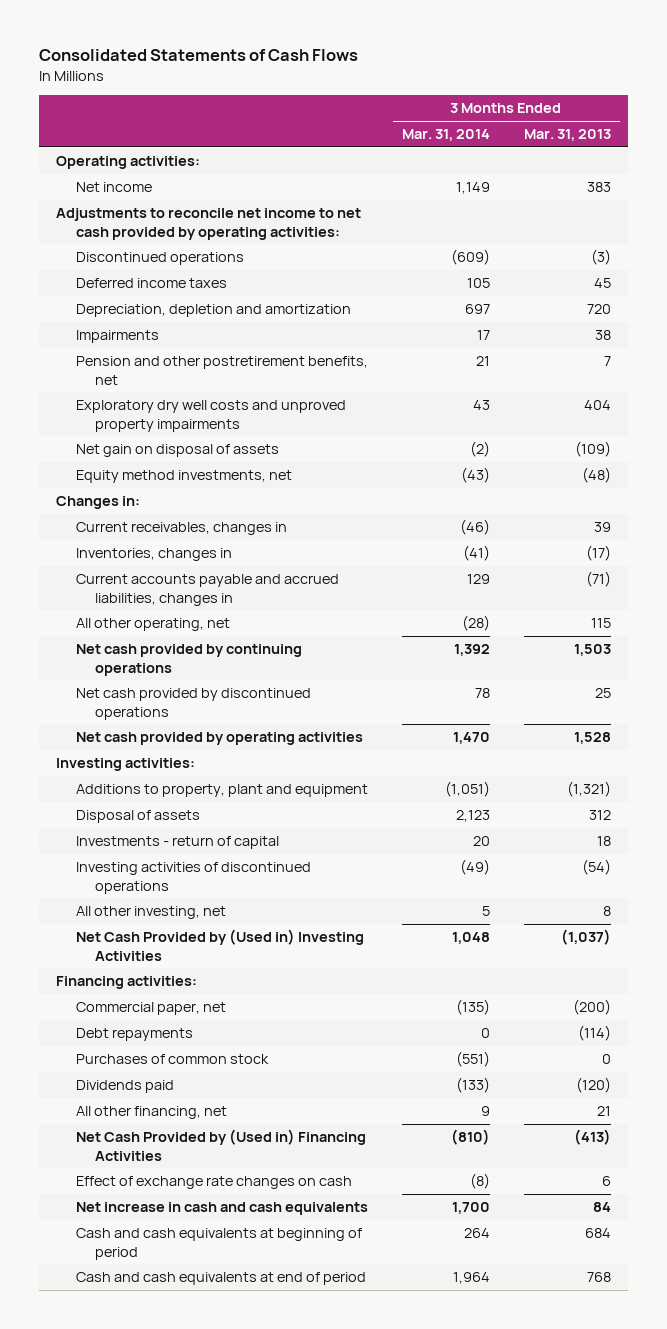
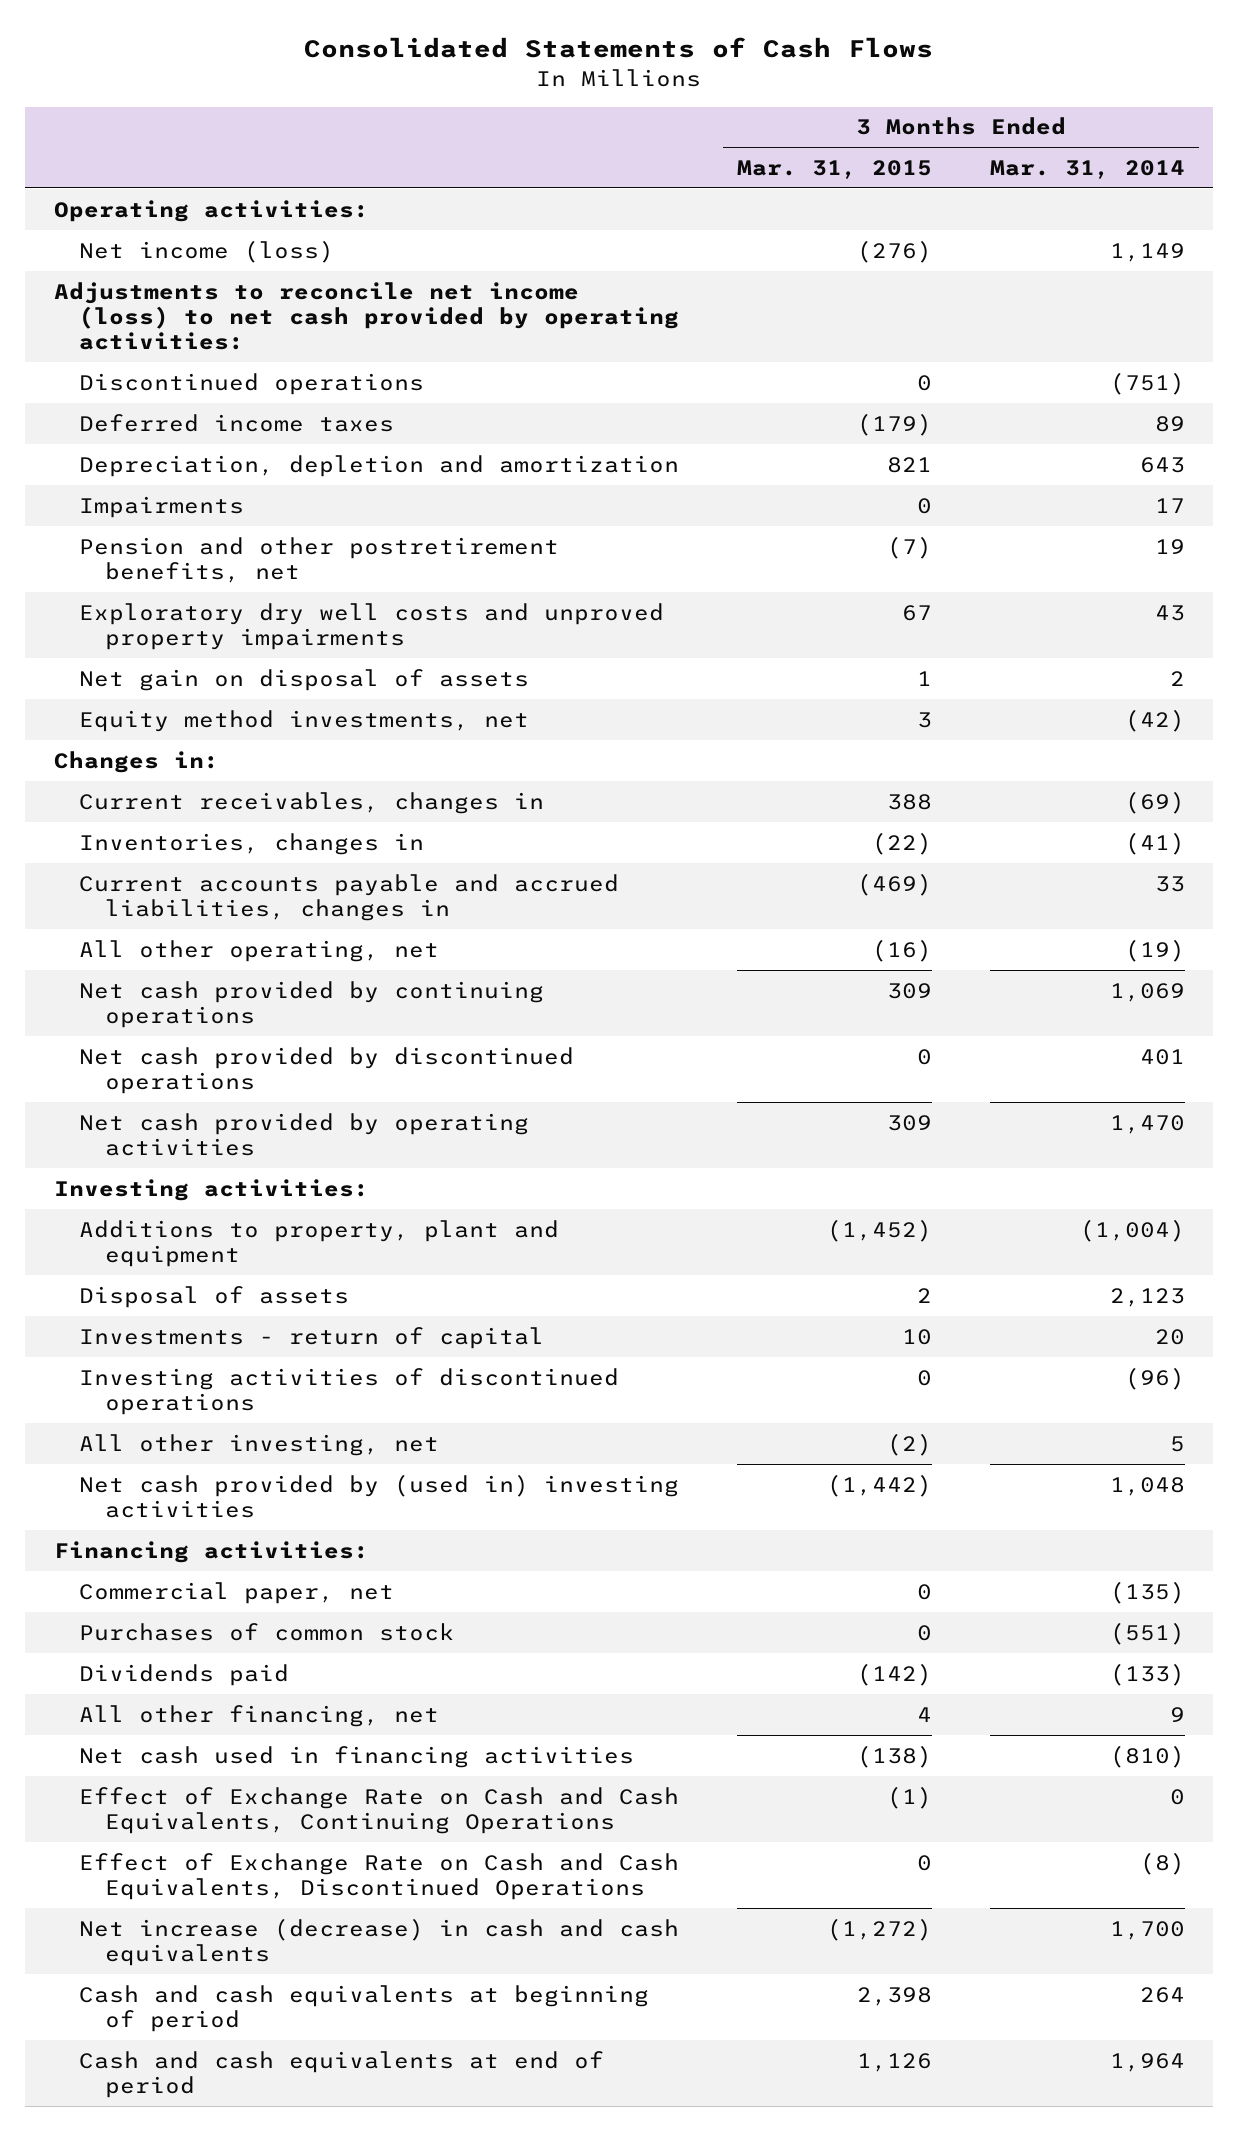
- | 3 Months Ended Mar. 31, 2014 | 3 Months Ended Mar. 31, 2013
+ | 3 Months Ended Mar. 31, 2015 | 3 Months Ended Mar. 31, 2014
- Net income | 1,149 | 383
- Adjustments to reconcile net income to net cash provided by operating activities:
- Discontinued operations | (609) | (3)
- Deferred income taxes | 105 | 45
- Depreciation, depletion and amortization | 697 | 720
+ Net income (loss) | (276) | 1,149
+ Adjustments to reconcile net income (loss) to net cash provided by operating activities:
+ Discontinued operations | 0 | (751)
+ Deferred income taxes | (179) | 89
+ Depreciation, depletion and amortization | 821 | 643
- Pension and other postretirement benefits, net | 21 | 7
+ Pension and other postretirement benefits, net | (7) | 19
- Net gain on disposal of assets | (2) | (109)
- Equity method investments, net | (43) | (48)
+ Net gain on disposal of assets | 1 | 2
+ Equity method investments, net | 3 | (42)
- Current receivables, changes in | (46) | 39
+ Current receivables, changes in | 388 | (69)
- Current accounts payable and accrued liabilities, changes in | 129 | (71)
- All other operating, net | (28) | 115
- Net cash provided by continuing operations | 1,392 | 1,503
- Net cash provided by discontinued operations | 78 | 25
+ Current accounts payable and accrued liabilities, changes in | (469) | 33
+ All other operating, net | (16) | (19)
+ Net cash provided by continuing operations | 309 | 1,069
+ Net cash provided by discontinued operations | 0 | 401
- Additions to property, plant and equipment | (1,051) | (1,321)
+ Additions to property, plant and equipment | (1,452) | (1,004)
- Investing activities of discontinued operations | (49) | (54)
+ Investing activities of discontinued operations | 0 | (96)
- Net Cash Provided by (Used in) Investing Activities | 1,048 | (1,037)
+ Net cash provided by (used in) investing activities | (1,442) | 1,048
- Debt repayments | 0 | (114)
- Net Cash Provided by (Used in) Financing Activities | (810) | (413)
- Effect of exchange rate changes on cash | (8) | 6
- Net increase in cash and cash equivalents | 1,700 | 84
+ Net cash used in financing activities | (138) | (810)
+ Effect of Exchange Rate on Cash and Cash Equivalents, Continuing Operations | (1) | 0
+ Effect of Exchange Rate on Cash and Cash Equivalents, Discontinued Operations | 0 | (8)
+ Net increase (decrease) in cash and cash equivalents | (1,272) | 1,700

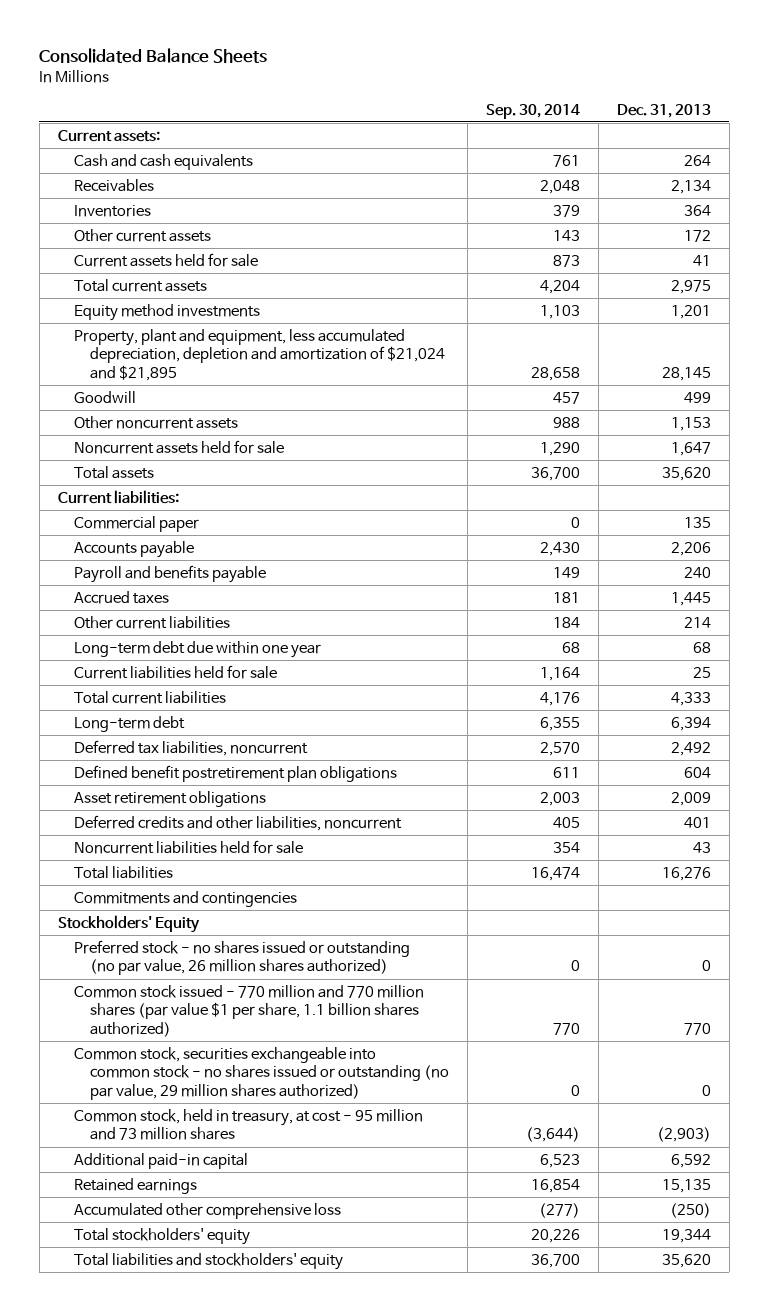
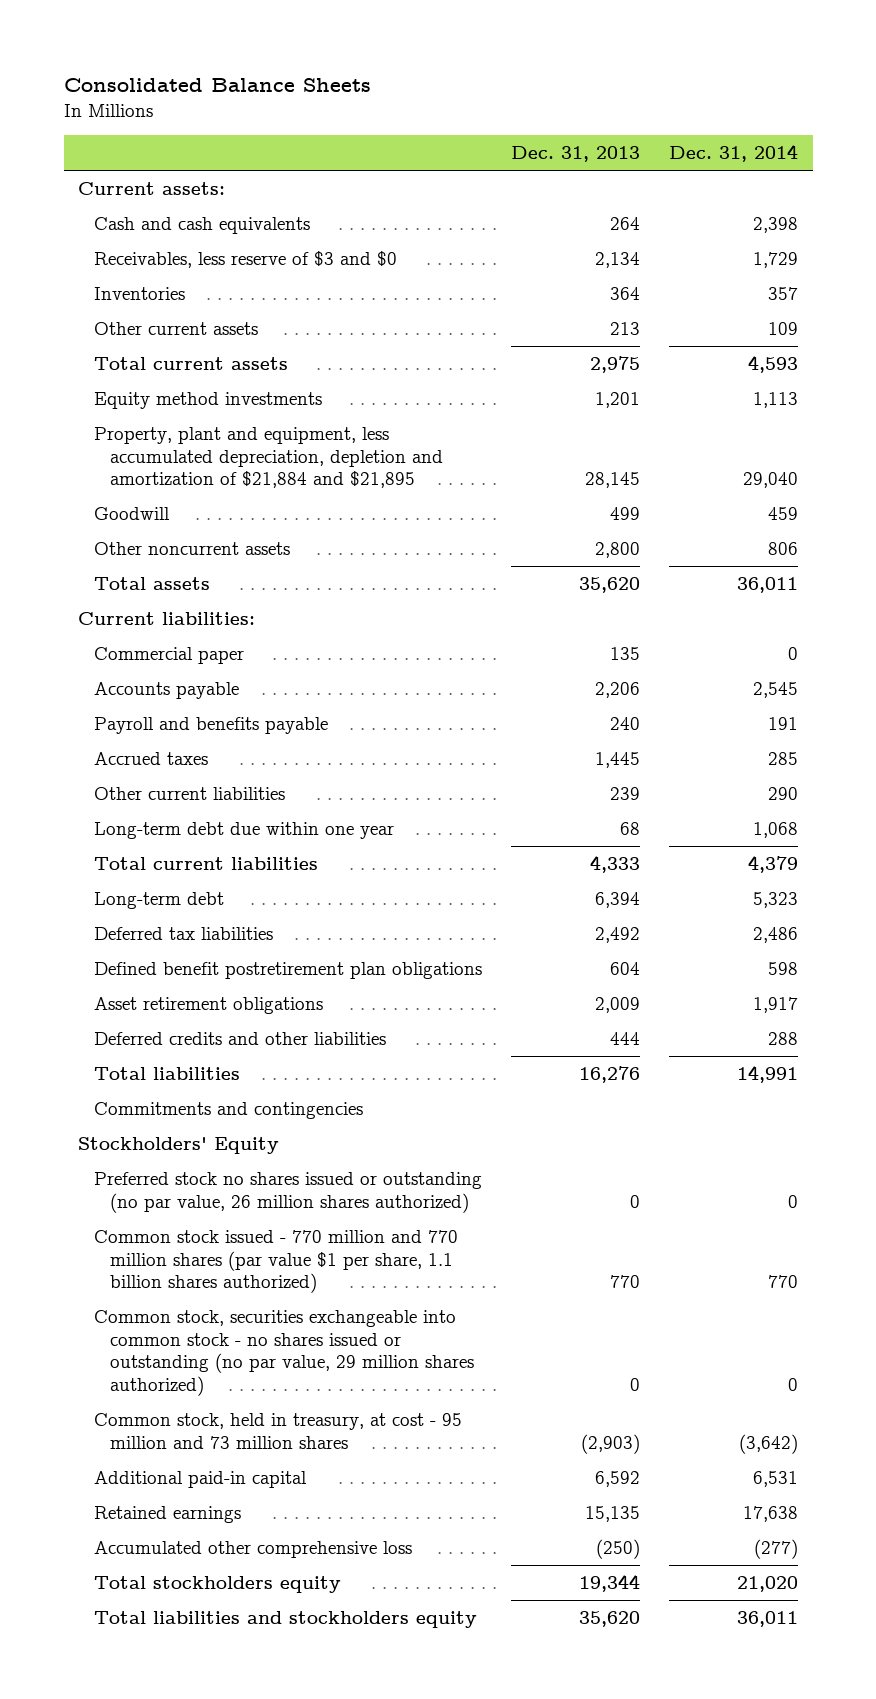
- | Sep. 30, 2014 | Dec. 31, 2013
+ | Dec. 31, 2013 | Dec. 31, 2014
- Receivables | 2,048 | 2,134
+ Receivables, less reserve of $3 and $0 | 2,134 | 1,729
- Other current assets | 143 | 172
- Current assets held for sale | 873 | 41
+ Other current assets | 213 | 109
- Property, plant and equipment, less accumulated depreciation, depletion and amortization of $21,024 and $21,895 | 28,658 | 28,145
+ Property, plant and equipment, less accumulated depreciation, depletion and amortization of $21,884 and $21,895 | 28,145 | 29,040
- Other noncurrent assets | 988 | 1,153
- Noncurrent assets held for sale | 1,290 | 1,647
+ Other noncurrent assets | 2,800 | 806
- Other current liabilities | 184 | 214
+ Other current liabilities | 239 | 290
- Current liabilities held for sale | 1,164 | 25
- Deferred tax liabilities, noncurrent | 2,570 | 2,492
+ Deferred tax liabilities | 2,492 | 2,486
- Deferred credits and other liabilities, noncurrent | 405 | 401
- Noncurrent liabilities held for sale | 354 | 43
+ Deferred credits and other liabilities | 444 | 288
- Preferred stock - no shares issued or outstanding (no par value, 26 million shares authorized) | 0 | 0
+ Preferred stock no shares issued or outstanding (no par value, 26 million shares authorized) | 0 | 0
- Total stockholders' equity | 20,226 | 19,344
- Total liabilities and stockholders' equity | 36,700 | 35,620
+ Total stockholders equity | 19,344 | 21,020
+ Total liabilities and stockholders equity | 35,620 | 36,011

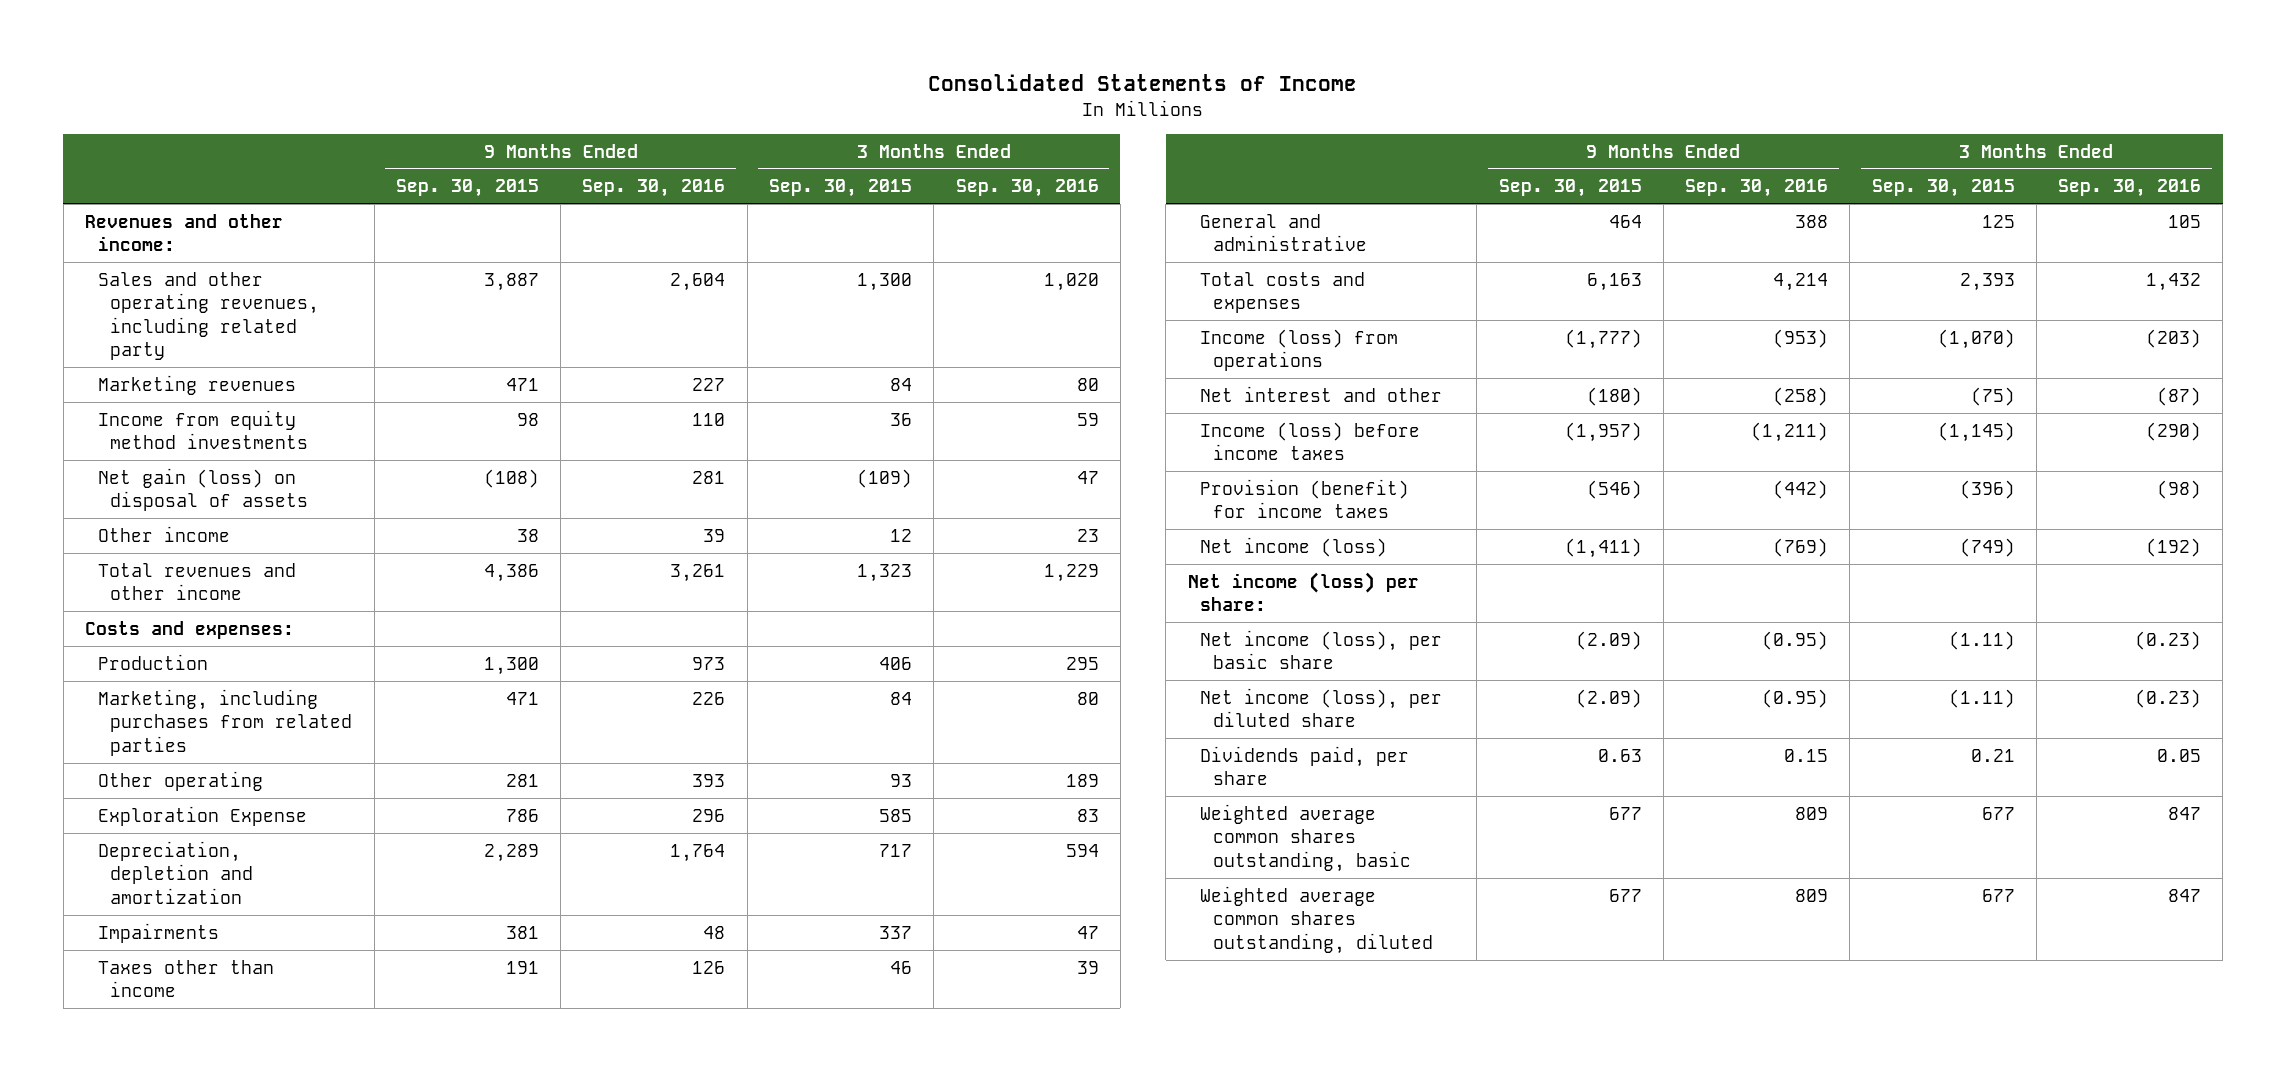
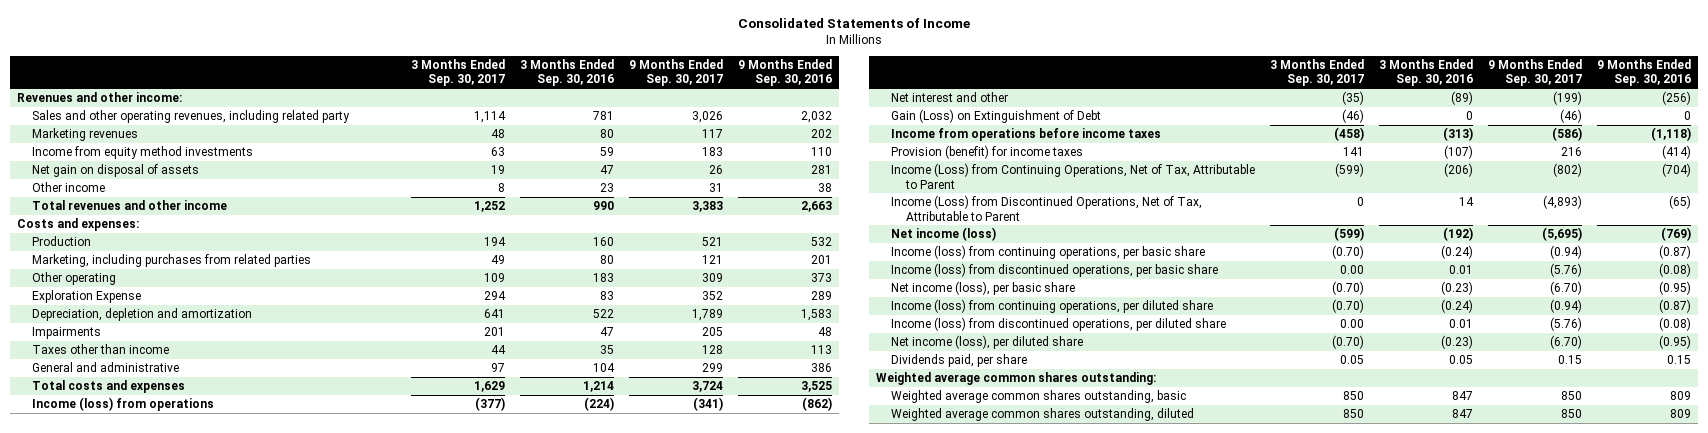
- | 9 Months Ended Sep. 30, 2015 | 9 Months Ended Sep. 30, 2016 | 3 Months Ended Sep. 30, 2015 | 3 Months Ended Sep. 30, 2016
+ | 3 Months Ended Sep. 30, 2017 | 3 Months Ended Sep. 30, 2016 | 9 Months Ended Sep. 30, 2017 | 9 Months Ended Sep. 30, 2016
- Sales and other operating revenues, including related party | 3,887 | 2,604 | 1,300 | 1,020
- Marketing revenues | 471 | 227 | 84 | 80
+ Sales and other operating revenues, including related party | 1,114 | 781 | 3,026 | 2,032
+ Marketing revenues | 48 | 80 | 117 | 202
- Net gain (loss) on disposal of assets | (108) | 281 | (109) | 47
- Other income | 38 | 39 | 12 | 23
- Total revenues and other income | 4,386 | 3,261 | 1,323 | 1,229
+ Net gain on disposal of assets | 19 | 47 | 26 | 281
+ Other income | 8 | 23 | 31 | 38
+ Total revenues and other income | 1,252 | 990 | 3,383 | 2,663
- Production | 1,300 | 973 | 406 | 295
- Marketing, including purchases from related parties | 471 | 226 | 84 | 80
- Other operating | 281 | 393 | 93 | 189
- Exploration Expense | 786 | 296 | 585 | 83
- Depreciation, depletion and amortization | 2,289 | 1,764 | 717 | 594
+ Production | 194 | 160 | 521 | 532
+ Marketing, including purchases from related parties | 49 | 80 | 121 | 201
+ Other operating | 109 | 183 | 309 | 373
+ Exploration Expense | 294 | 83 | 352 | 289
+ Depreciation, depletion and amortization | 641 | 522 | 1,789 | 1,583
- Taxes other than income | 191 | 126 | 46 | 39
- General and administrative | 464 | 388 | 125 | 105
- Total costs and expenses | 6,163 | 4,214 | 2,393 | 1,432
- Income (loss) from operations | (1,777) | (953) | (1,070) | (203)
- Net interest and other | (180) | (258) | (75) | (87)
- Income (loss) before income taxes | (1,957) | (1,211) | (1,145) | (290)
- Provision (benefit) for income taxes | (546) | (442) | (396) | (98)
+ Taxes other than income | 44 | 35 | 128 | 113
+ General and administrative | 97 | 104 | 299 | 386
+ Total costs and expenses | 1,629 | 1,214 | 3,724 | 3,525
+ Income (loss) from operations | (377) | (224) | (341) | (862)
+ Net interest and other | (35) | (89) | (199) | (256)
+ Gain (Loss) on Extinguishment of Debt | (46) | 0 | (46) | 0
+ Income from operations before income taxes | (458) | (313) | (586) | (1,118)
+ Provision (benefit) for income taxes | 141 | (107) | 216 | (414)
+ Income (Loss) from Continuing Operations, Net of Tax, Attributable to Parent | (599) | (206) | (802) | (704)
+ Income (Loss) from Discontinued Operations, Net of Tax, Attributable to Parent | 0 | 14 | (4,893) | (65)
- Net income (loss) per share:
+ Income (loss) from continuing operations, per basic share | (0.70) | (0.24) | (0.94) | (0.87)
+ Income (loss) from discontinued operations, per basic share | 0.00 | 0.01 | (5.76) | (0.08)
+ Income (loss) from continuing operations, per diluted share | (0.70) | (0.24) | (0.94) | (0.87)
+ Income (loss) from discontinued operations, per diluted share | 0.00 | 0.01 | (5.76) | (0.08)
+ Weighted average common shares outstanding:

